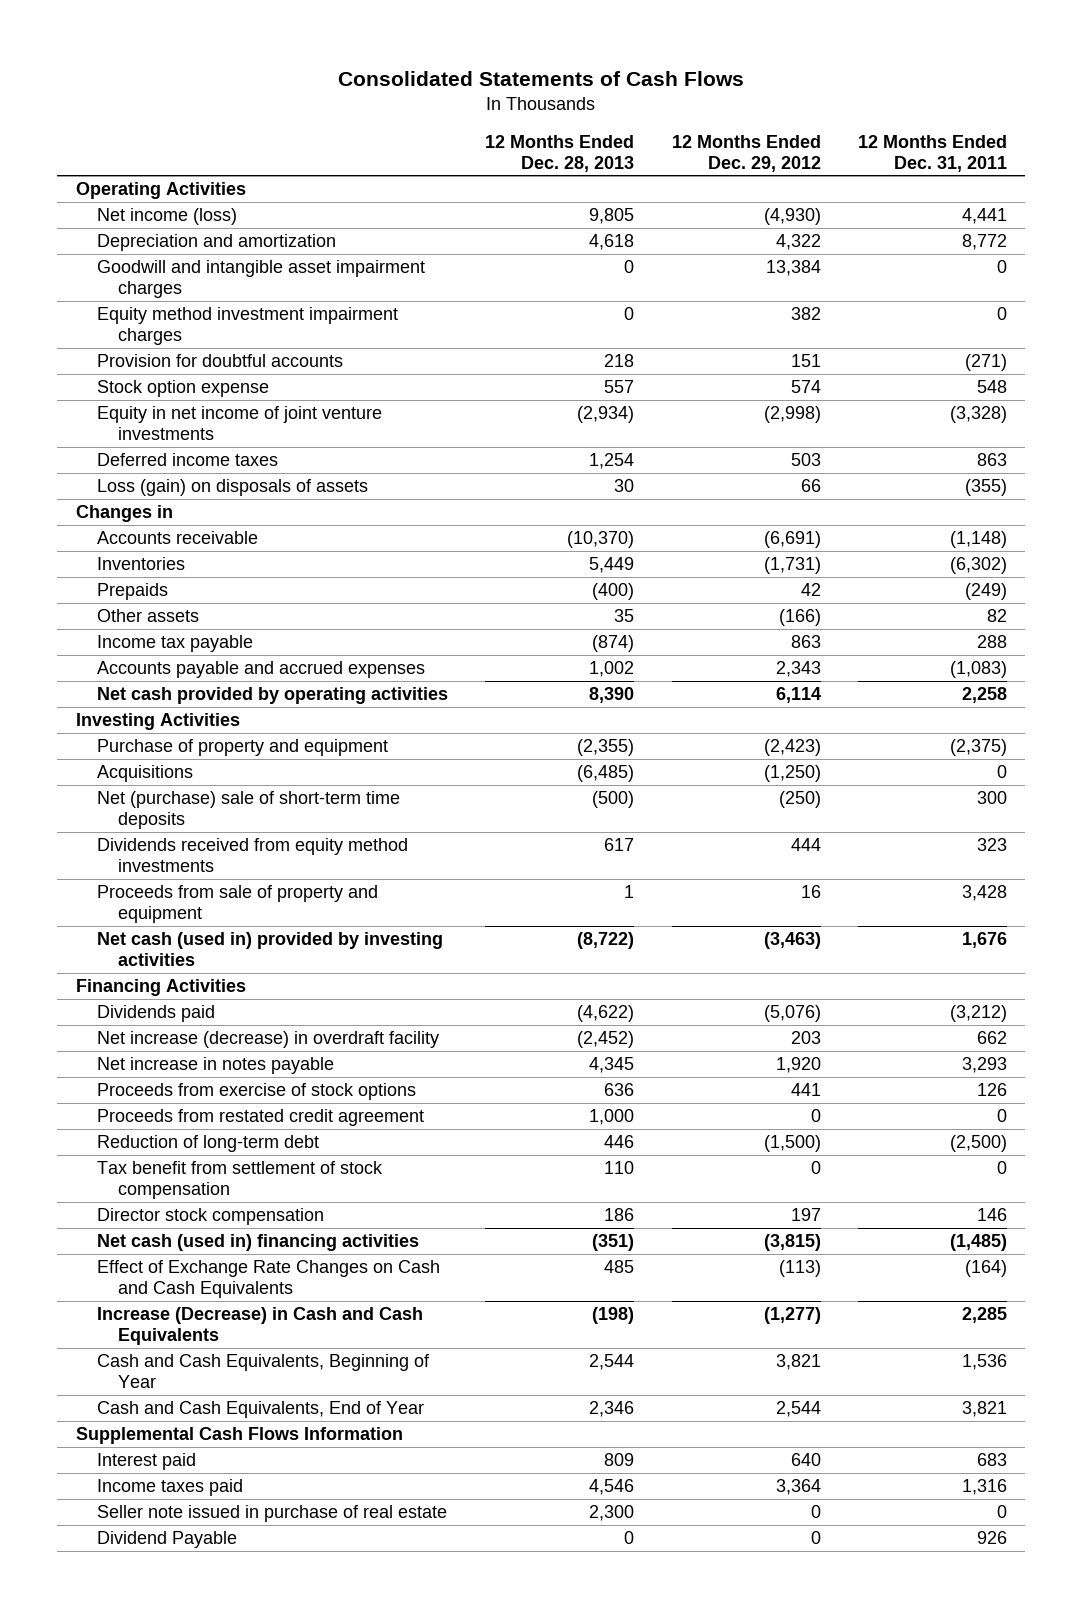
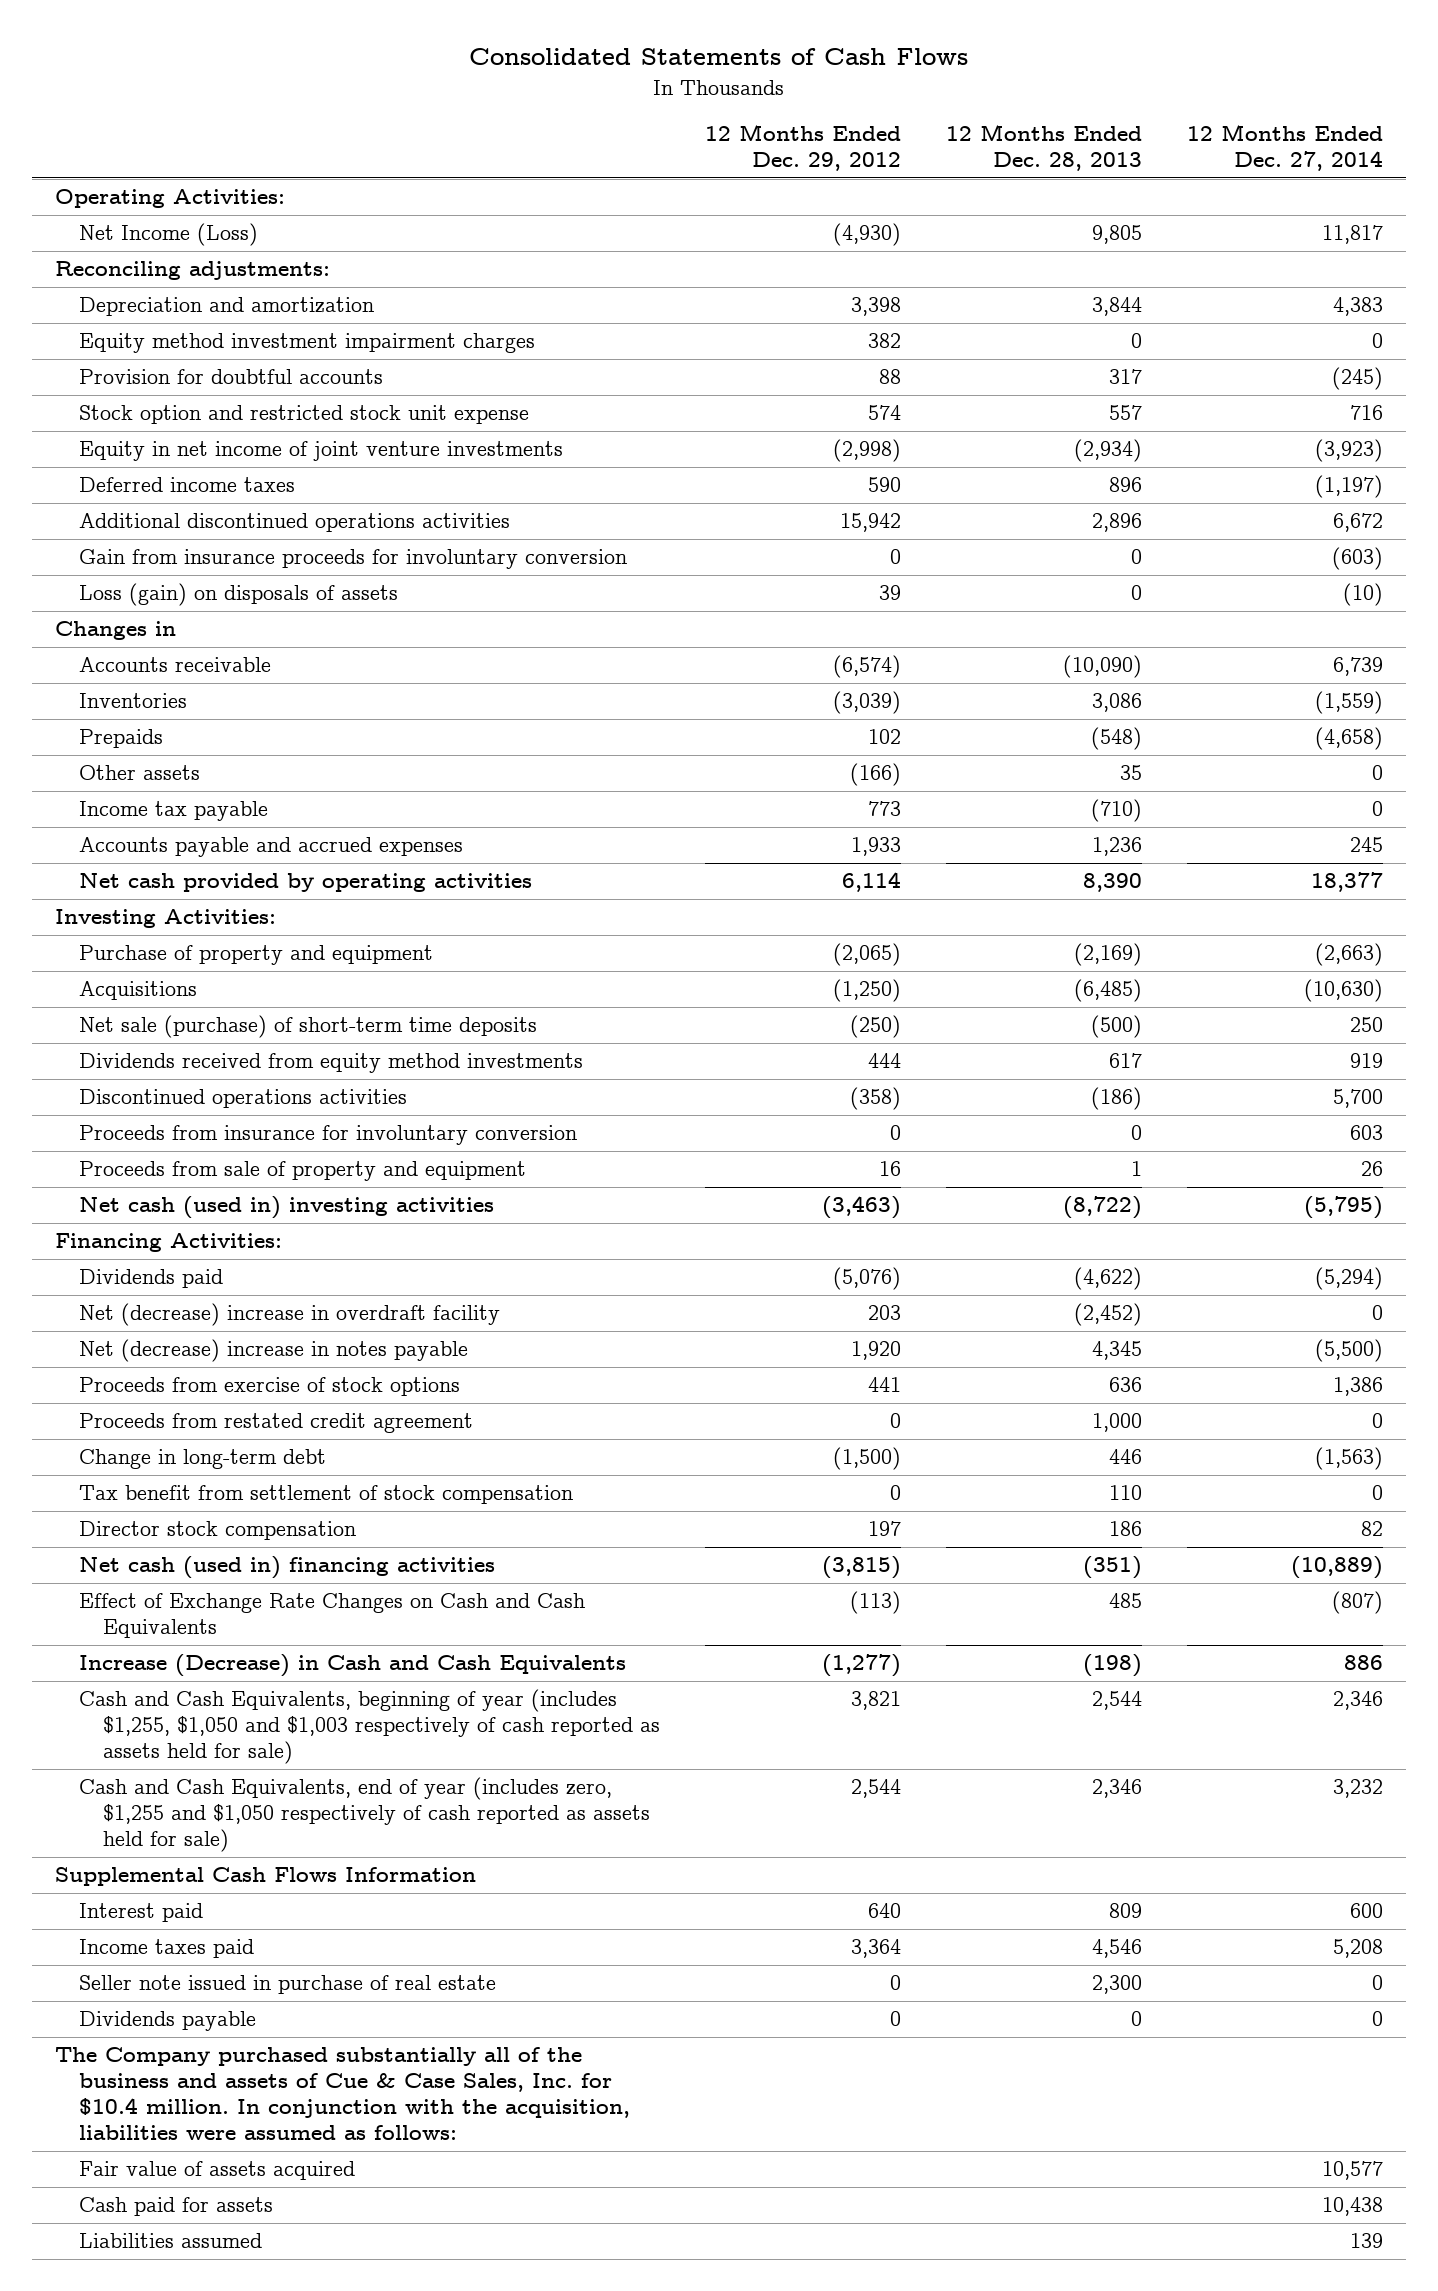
- | 12 Months Ended Dec. 28, 2013 | 12 Months Ended Dec. 29, 2012 | 12 Months Ended Dec. 31, 2011
+ | 12 Months Ended Dec. 29, 2012 | 12 Months Ended Dec. 28, 2013 | 12 Months Ended Dec. 27, 2014
- Operating Activities
- Net income (loss) | 9,805 | (4,930) | 4,441
- Depreciation and amortization | 4,618 | 4,322 | 8,772
- Goodwill and intangible asset impairment charges | 0 | 13,384 | 0
+ Operating Activities:
+ Net Income (Loss) | (4,930) | 9,805 | 11,817
+ Reconciling adjustments:
+ Depreciation and amortization | 3,398 | 3,844 | 4,383
- Provision for doubtful accounts | 218 | 151 | (271)
- Stock option expense | 557 | 574 | 548
+ Provision for doubtful accounts | 88 | 317 | (245)
+ Stock option and restricted stock unit expense | 574 | 557 | 716
- Deferred income taxes | 1,254 | 503 | 863
- Loss (gain) on disposals of assets | 30 | 66 | (355)
+ Deferred income taxes | 590 | 896 | (1,197)
+ Additional discontinued operations activities | 15,942 | 2,896 | 6,672
+ Gain from insurance proceeds for involuntary conversion | 0 | 0 | (603)
+ Loss (gain) on disposals of assets | 39 | 0 | (10)
- Accounts receivable | (10,370) | (6,691) | (1,148)
- Inventories | 5,449 | (1,731) | (6,302)
- Prepaids | (400) | 42 | (249)
+ Accounts receivable | (6,574) | (10,090) | 6,739
+ Inventories | (3,039) | 3,086 | (1,559)
+ Prepaids | 102 | (548) | (4,658)
- Income tax payable | (874) | 863 | 288
- Accounts payable and accrued expenses | 1,002 | 2,343 | (1,083)
+ Income tax payable | 773 | (710) | 0
+ Accounts payable and accrued expenses | 1,933 | 1,236 | 245
- Investing Activities
- Purchase of property and equipment | (2,355) | (2,423) | (2,375)
+ Investing Activities:
+ Purchase of property and equipment | (2,065) | (2,169) | (2,663)
- Net (purchase) sale of short-term time deposits | (500) | (250) | 300
+ Net sale (purchase) of short-term time deposits | (250) | (500) | 250
+ Discontinued operations activities | (358) | (186) | 5,700
+ Proceeds from insurance for involuntary conversion | 0 | 0 | 603
- Net cash (used in) provided by investing activities | (8,722) | (3,463) | 1,676
- Financing Activities
+ Net cash (used in) investing activities | (3,463) | (8,722) | (5,795)
+ Financing Activities:
- Net increase (decrease) in overdraft facility | (2,452) | 203 | 662
- Net increase in notes payable | 4,345 | 1,920 | 3,293
+ Net (decrease) increase in overdraft facility | 203 | (2,452) | 0
+ Net (decrease) increase in notes payable | 1,920 | 4,345 | (5,500)
- Reduction of long-term debt | 446 | (1,500) | (2,500)
+ Change in long-term debt | (1,500) | 446 | (1,563)
- Cash and Cash Equivalents, Beginning of Year | 2,544 | 3,821 | 1,536
- Cash and Cash Equivalents, End of Year | 2,346 | 2,544 | 3,821
+ Cash and Cash Equivalents, beginning of year (includes $1,255, $1,050 and $1,003 respectively of cash reported as assets held for sale) | 3,821 | 2,544 | 2,346
+ Cash and Cash Equivalents, end of year (includes zero, $1,255 and $1,050 respectively of cash reported as assets held for sale) | 2,544 | 2,346 | 3,232
- Dividend Payable | 0 | 0 | 926
+ Dividends payable | 0 | 0 | 0
+ The Company purchased substantially all of the business and assets of Cue & Case Sales, Inc. for $10.4 million. In conjunction with the acquisition, liabilities were assumed as follows:
+ Fair value of assets acquired | | | 10,577
+ Cash paid for assets | | | 10,438
+ Liabilities assumed | | | 139

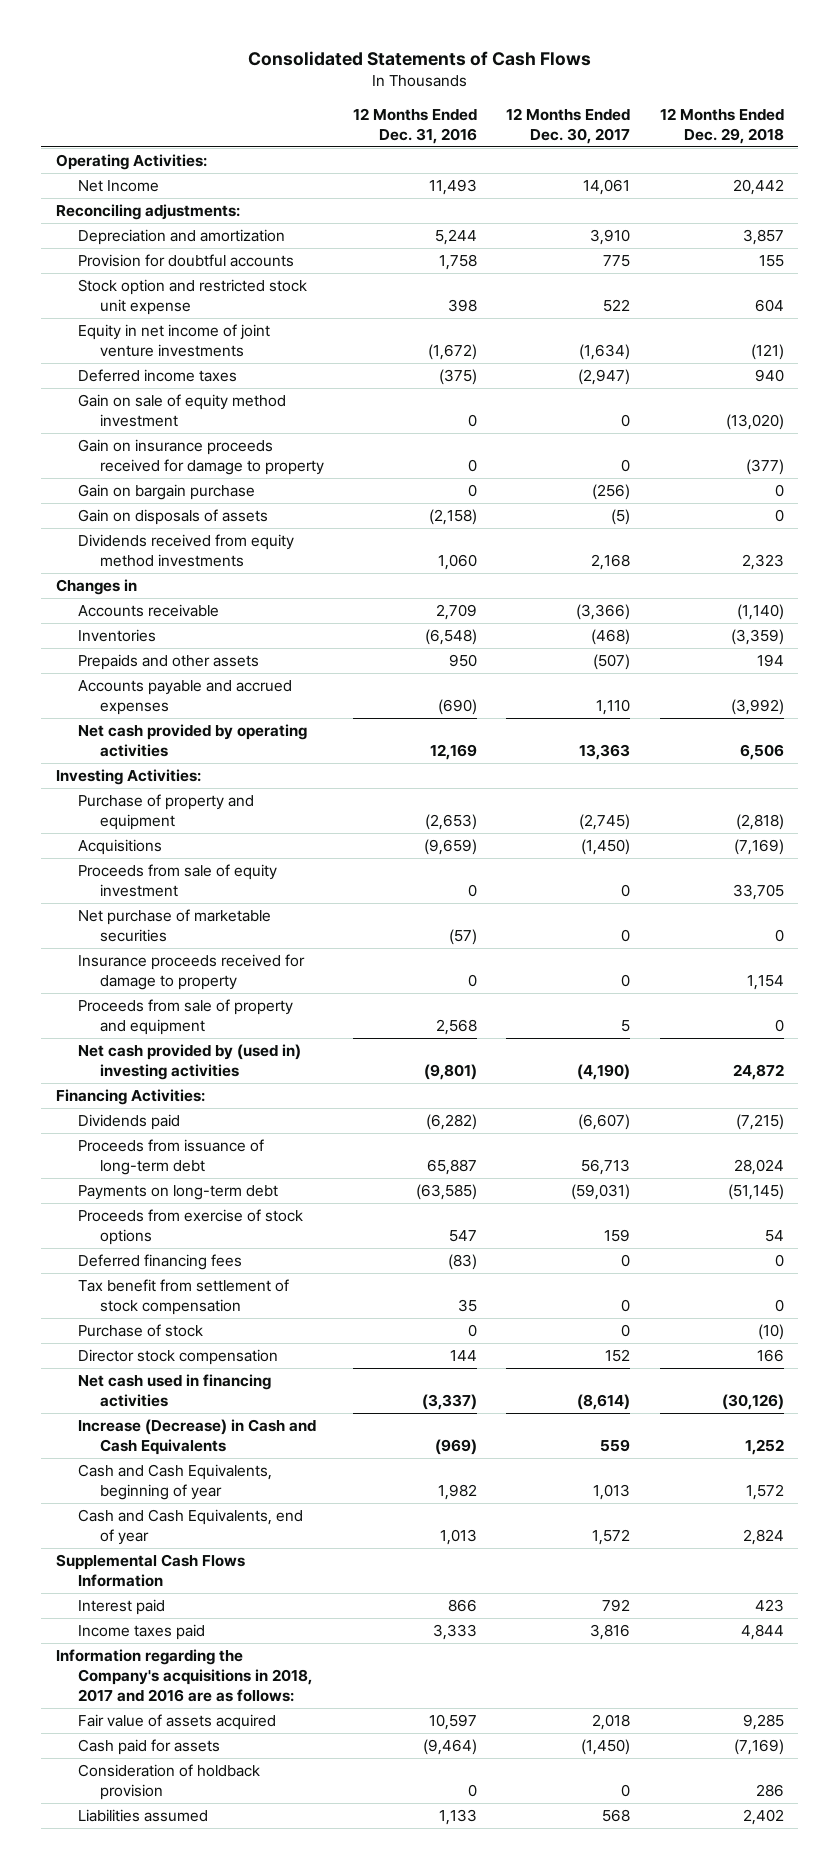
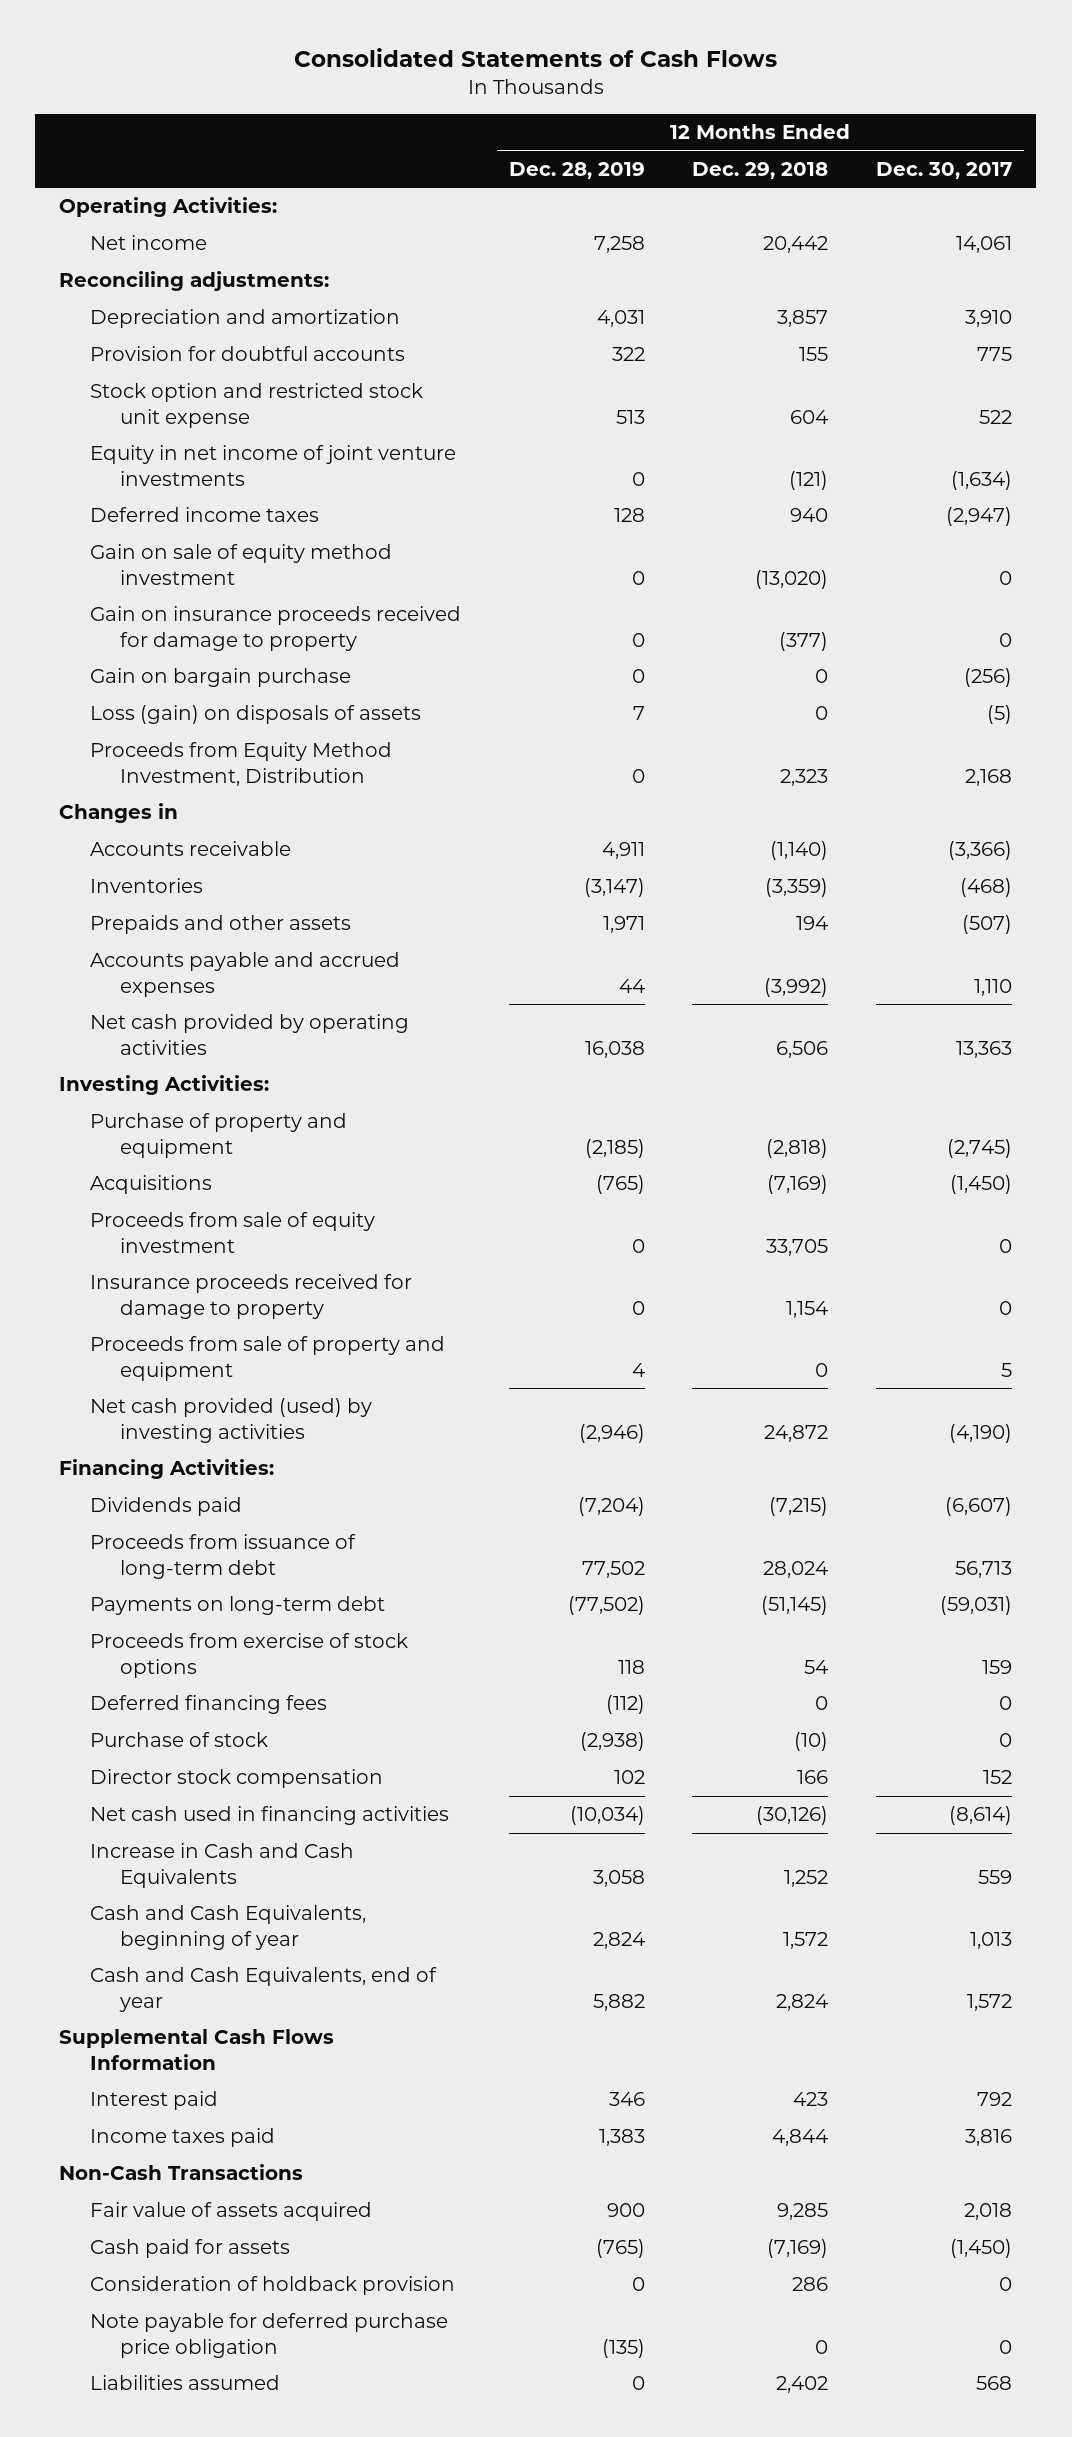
- | 12 Months Ended Dec. 31, 2016 | 12 Months Ended Dec. 30, 2017 | 12 Months Ended Dec. 29, 2018
+ | 12 Months Ended Dec. 28, 2019 | 12 Months Ended Dec. 29, 2018 | 12 Months Ended Dec. 30, 2017
- Net Income | 11,493 | 14,061 | 20,442
+ Net income | 7,258 | 20,442 | 14,061
- Gain on disposals of assets | (2,158) | (5) | 0
- Dividends received from equity method investments | 1,060 | 2,168 | 2,323
+ Loss (gain) on disposals of assets | 7 | 0 | (5)
+ Proceeds from Equity Method Investment, Distribution | 0 | 2,323 | 2,168
- Net purchase of marketable securities | (57) | 0 | 0
- Net cash provided by (used in) investing activities | (9,801) | (4,190) | 24,872
+ Net cash provided (used) by investing activities | (2,946) | 24,872 | (4,190)
- Tax benefit from settlement of stock compensation | 35 | 0 | 0
- Increase (Decrease) in Cash and Cash Equivalents | (969) | 559 | 1,252
+ Increase in Cash and Cash Equivalents | 3,058 | 1,252 | 559
- Information regarding the Company's acquisitions in 2018, 2017 and 2016 are as follows:
+ Non-Cash Transactions
+ Note payable for deferred purchase price obligation | (135) | 0 | 0

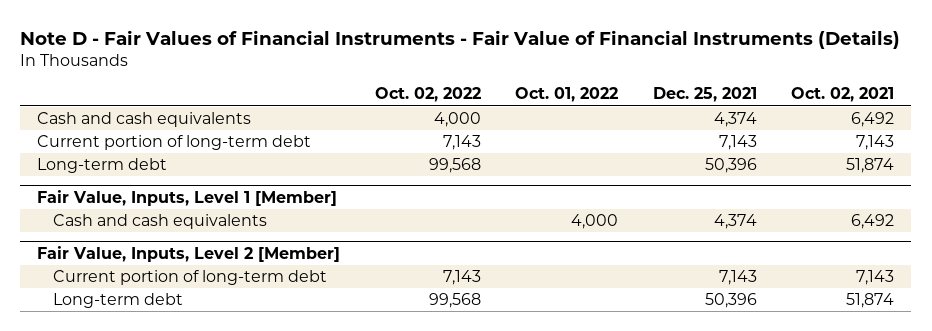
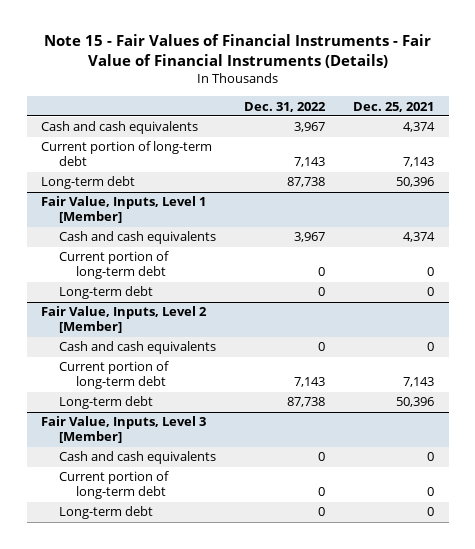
- Note D - Fair Values of Financial Instruments - Fair Value of Financial Instruments (Details)
+ Note 15 - Fair Values of Financial Instruments - Fair Value of Financial Instruments (Details)
- | Oct. 02, 2022 | Oct. 01, 2022 | Dec. 25, 2021 | Oct. 02, 2021
+ | Dec. 31, 2022 | Dec. 25, 2021
@ Fair Value, Inputs, Level 1 [Member]
+ Current portion of long-term debt | 0 | 0
+ Long-term debt | 0 | 0
@ Fair Value, Inputs, Level 2 [Member]
+ Cash and cash equivalents | 0 | 0
+ Fair Value, Inputs, Level 3 [Member]
+ Cash and cash equivalents | 0 | 0
+ Current portion of long-term debt | 0 | 0
+ Long-term debt | 0 | 0

